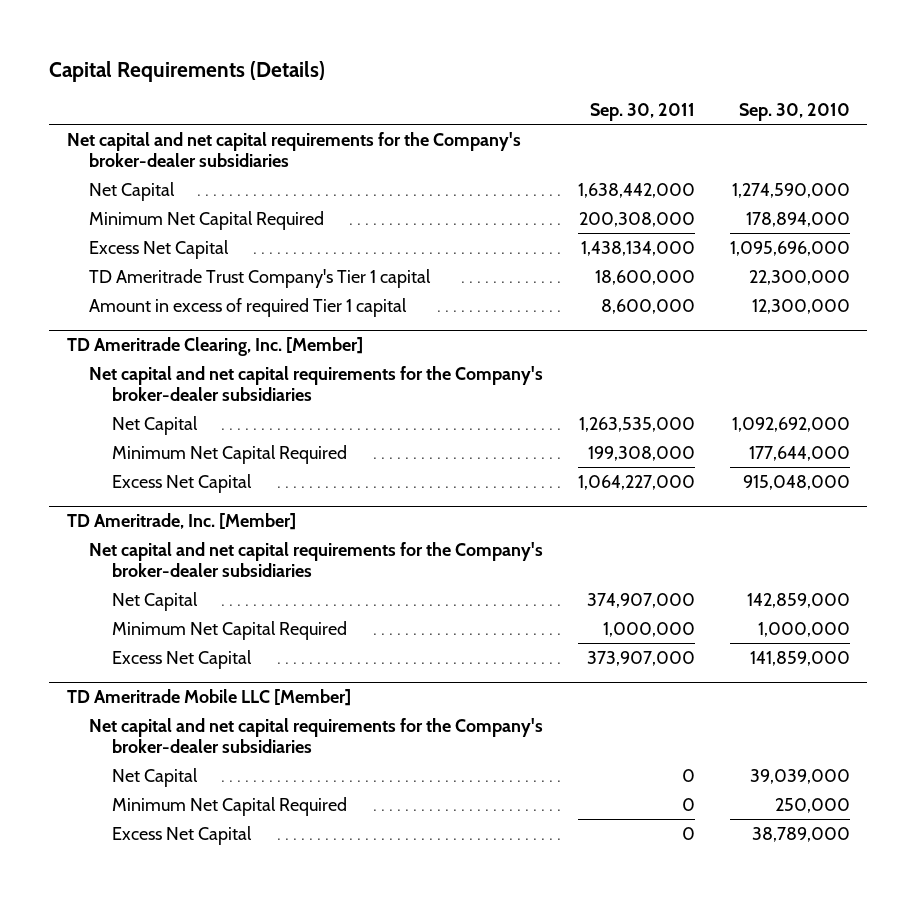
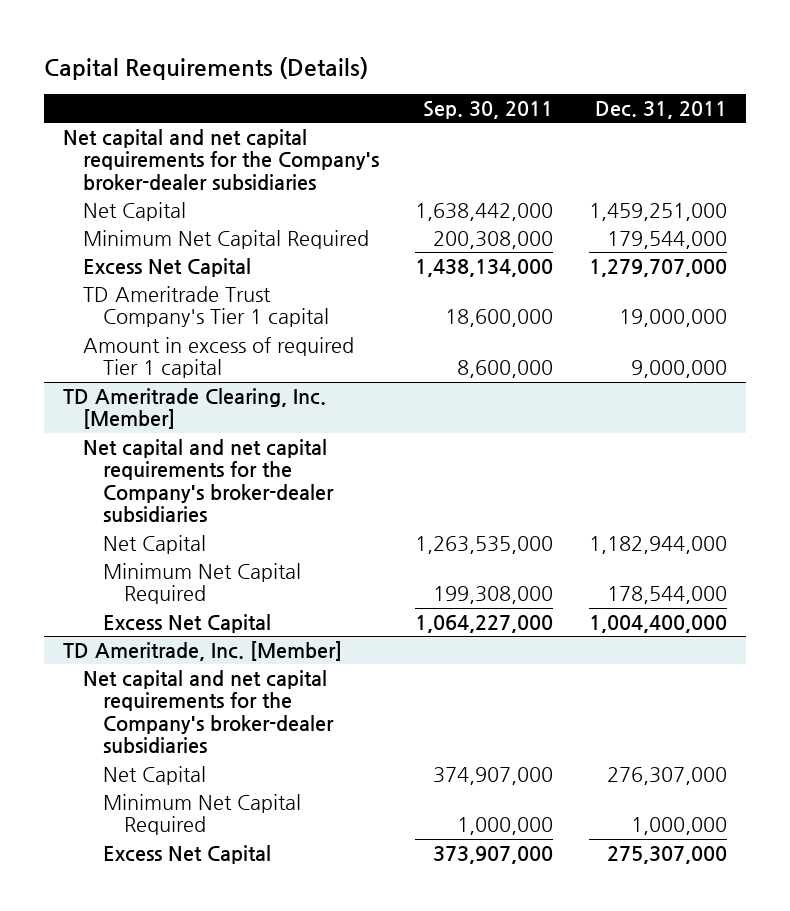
- | Sep. 30, 2011 | Sep. 30, 2010
+ | Sep. 30, 2011 | Dec. 31, 2011
- TD Ameritrade Mobile LLC [Member]
- Net capital and net capital requirements for the Company's broker-dealer subsidiaries
- Net Capital | 0 | 39,039,000
- Minimum Net Capital Required | 0 | 250,000
- Excess Net Capital | 0 | 38,789,000

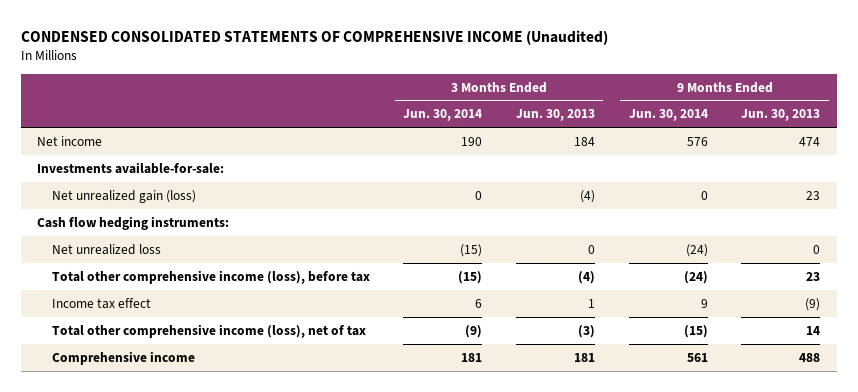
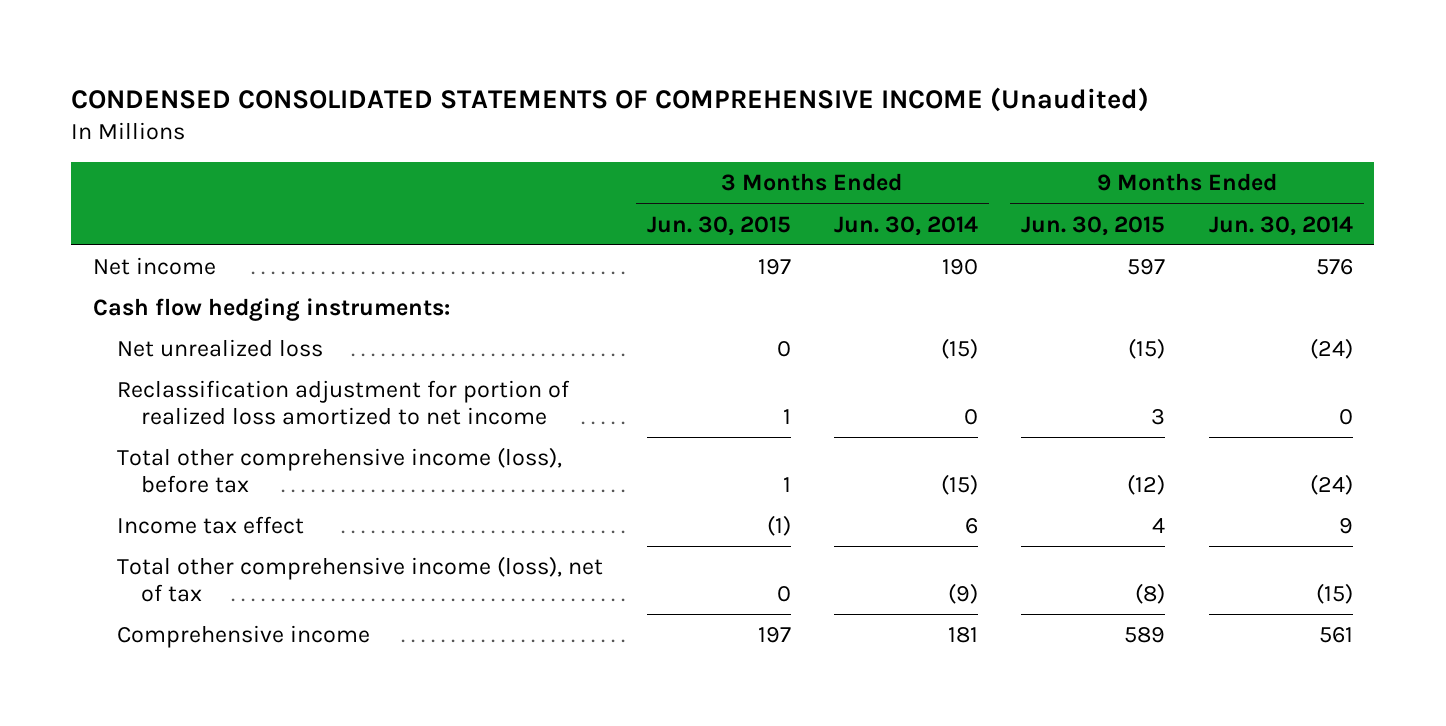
- | 3 Months Ended Jun. 30, 2014 | 3 Months Ended Jun. 30, 2013 | 9 Months Ended Jun. 30, 2014 | 9 Months Ended Jun. 30, 2013
+ | 3 Months Ended Jun. 30, 2015 | 3 Months Ended Jun. 30, 2014 | 9 Months Ended Jun. 30, 2015 | 9 Months Ended Jun. 30, 2014
- Investments available-for-sale:
- Net unrealized gain (loss) | 0 | (4) | 0 | 23
+ Reclassification adjustment for portion of realized loss amortized to net income | 1 | 0 | 3 | 0

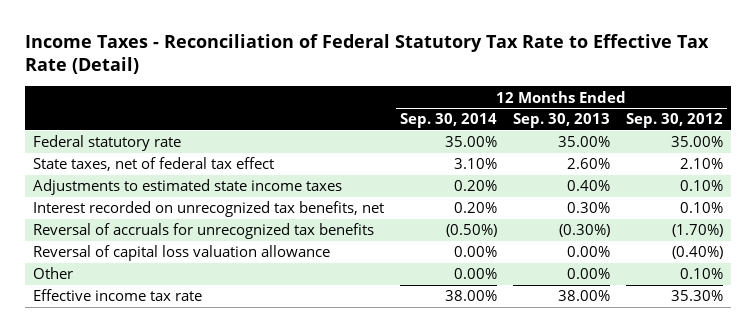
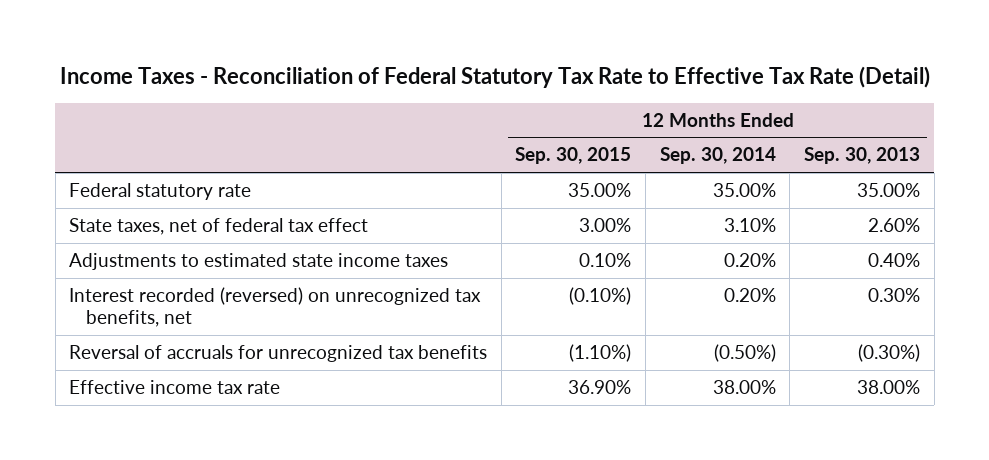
- | 12 Months Ended Sep. 30, 2014 | 12 Months Ended Sep. 30, 2013 | 12 Months Ended Sep. 30, 2012
+ | 12 Months Ended Sep. 30, 2015 | 12 Months Ended Sep. 30, 2014 | 12 Months Ended Sep. 30, 2013
- Interest recorded on unrecognized tax benefits, net | 0.20% | 0.30% | 0.10%
+ Interest recorded (reversed) on unrecognized tax benefits, net | (0.10%) | 0.20% | 0.30%
- Reversal of capital loss valuation allowance | 0.00% | 0.00% | (0.40%)
- Other | 0.00% | 0.00% | 0.10%

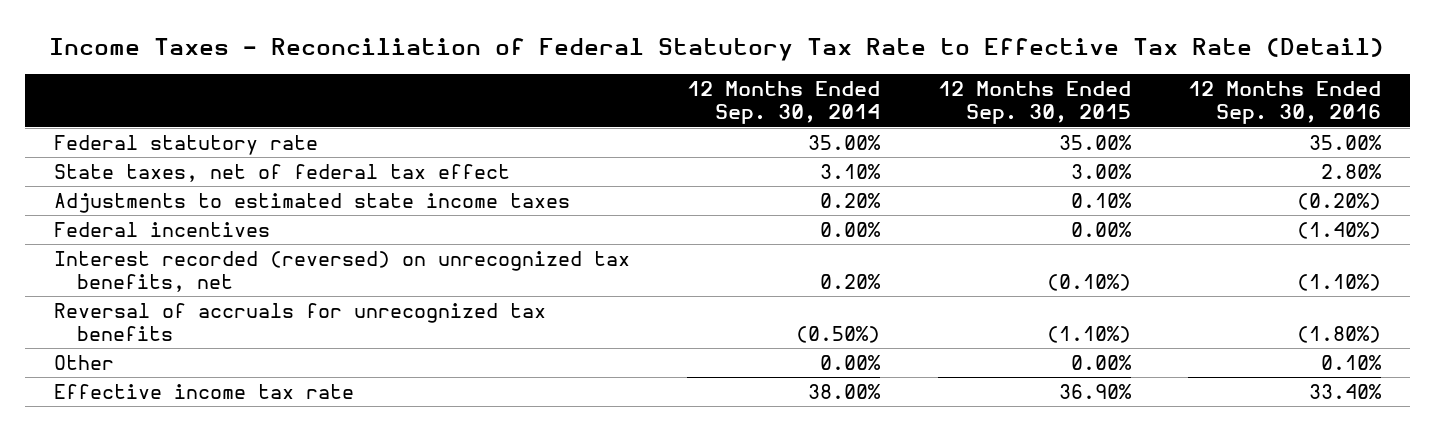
- | 12 Months Ended Sep. 30, 2015 | 12 Months Ended Sep. 30, 2014 | 12 Months Ended Sep. 30, 2013
+ | 12 Months Ended Sep. 30, 2014 | 12 Months Ended Sep. 30, 2015 | 12 Months Ended Sep. 30, 2016
+ Federal incentives | 0.00% | 0.00% | (1.40%)
+ Other | 0.00% | 0.00% | 0.10%

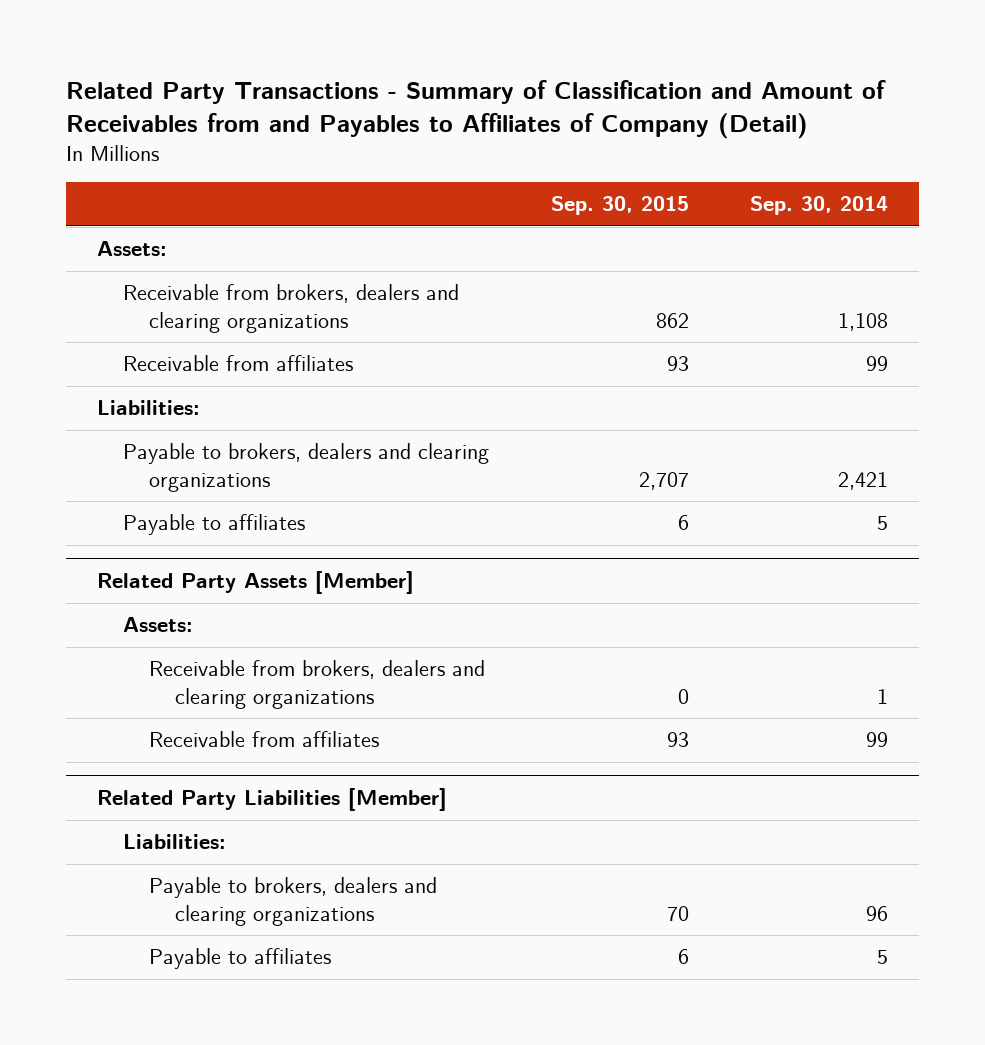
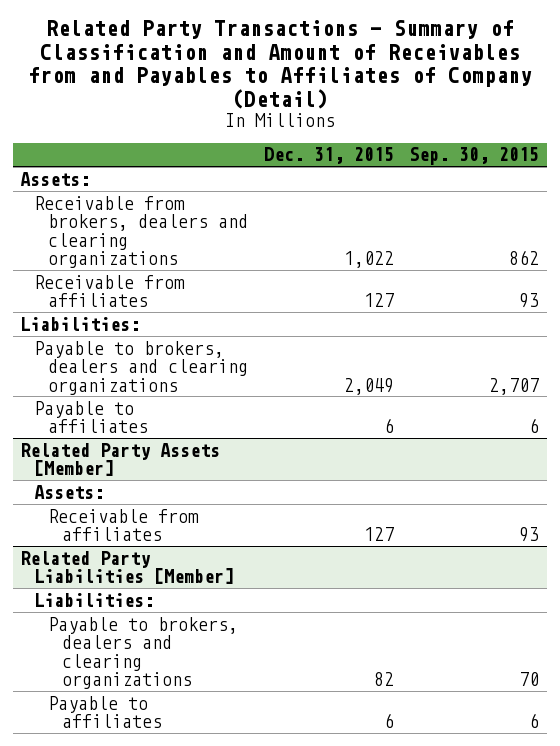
- | Sep. 30, 2015 | Sep. 30, 2014
+ | Dec. 31, 2015 | Sep. 30, 2015
@ Related Party Assets [Member]
- Receivable from brokers, dealers and clearing organizations | 0 | 1

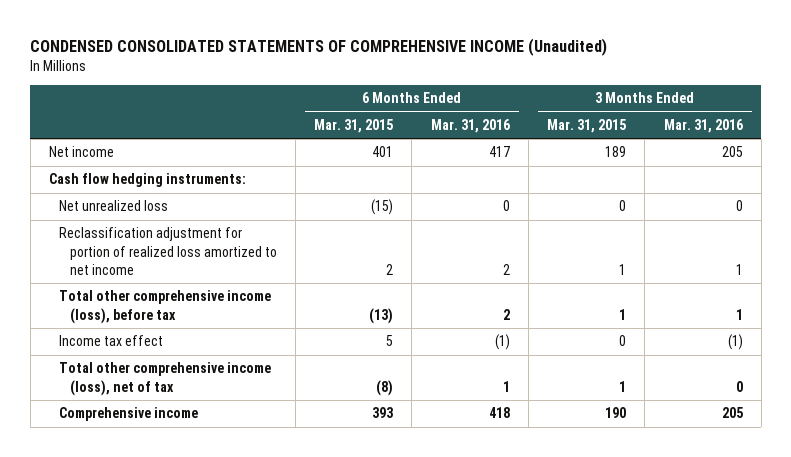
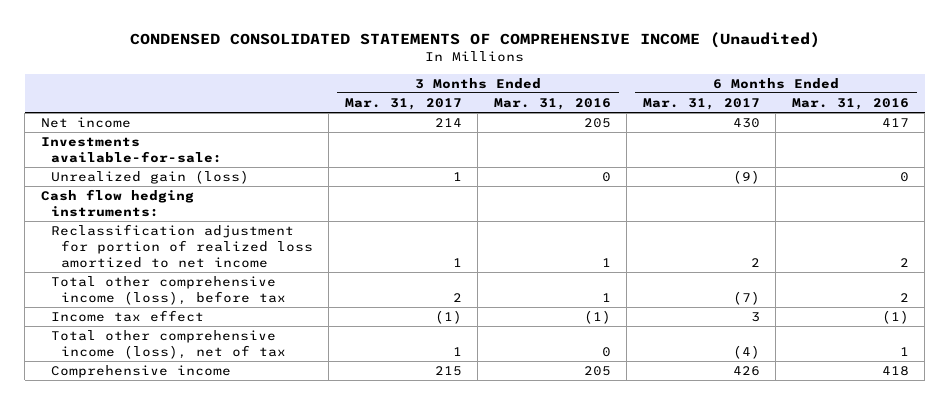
- | 6 Months Ended Mar. 31, 2015 | 6 Months Ended Mar. 31, 2016 | 3 Months Ended Mar. 31, 2015 | 3 Months Ended Mar. 31, 2016
+ | 3 Months Ended Mar. 31, 2017 | 3 Months Ended Mar. 31, 2016 | 6 Months Ended Mar. 31, 2017 | 6 Months Ended Mar. 31, 2016
+ Investments available-for-sale:
+ Unrealized gain (loss) | 1 | 0 | (9) | 0
- Net unrealized loss | (15) | 0 | 0 | 0

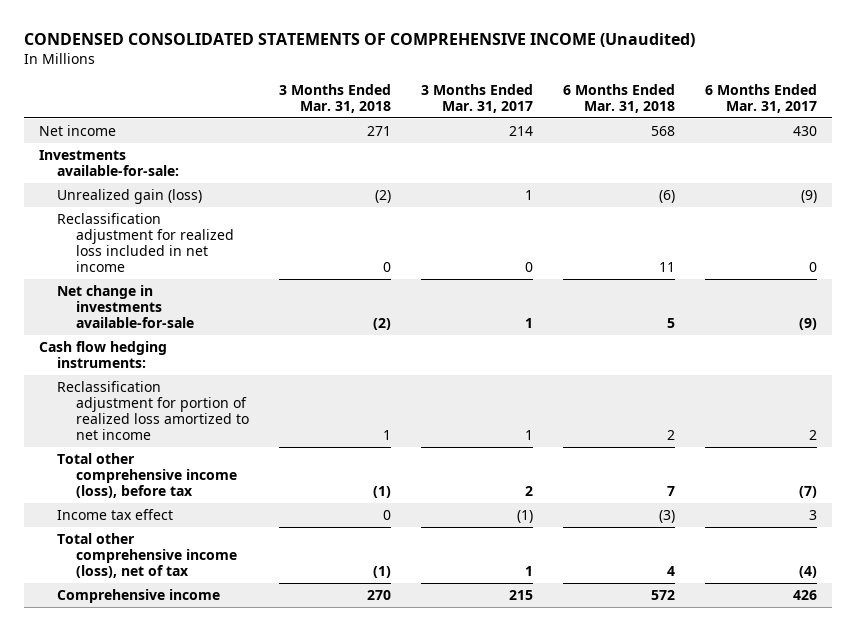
- | 3 Months Ended Mar. 31, 2017 | 3 Months Ended Mar. 31, 2016 | 6 Months Ended Mar. 31, 2017 | 6 Months Ended Mar. 31, 2016
+ | 3 Months Ended Mar. 31, 2018 | 3 Months Ended Mar. 31, 2017 | 6 Months Ended Mar. 31, 2018 | 6 Months Ended Mar. 31, 2017
+ Reclassification adjustment for realized loss included in net income | 0 | 0 | 11 | 0
+ Net change in investments available-for-sale | (2) | 1 | 5 | (9)

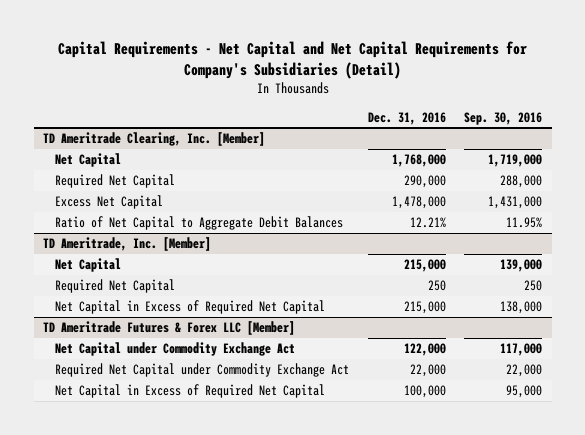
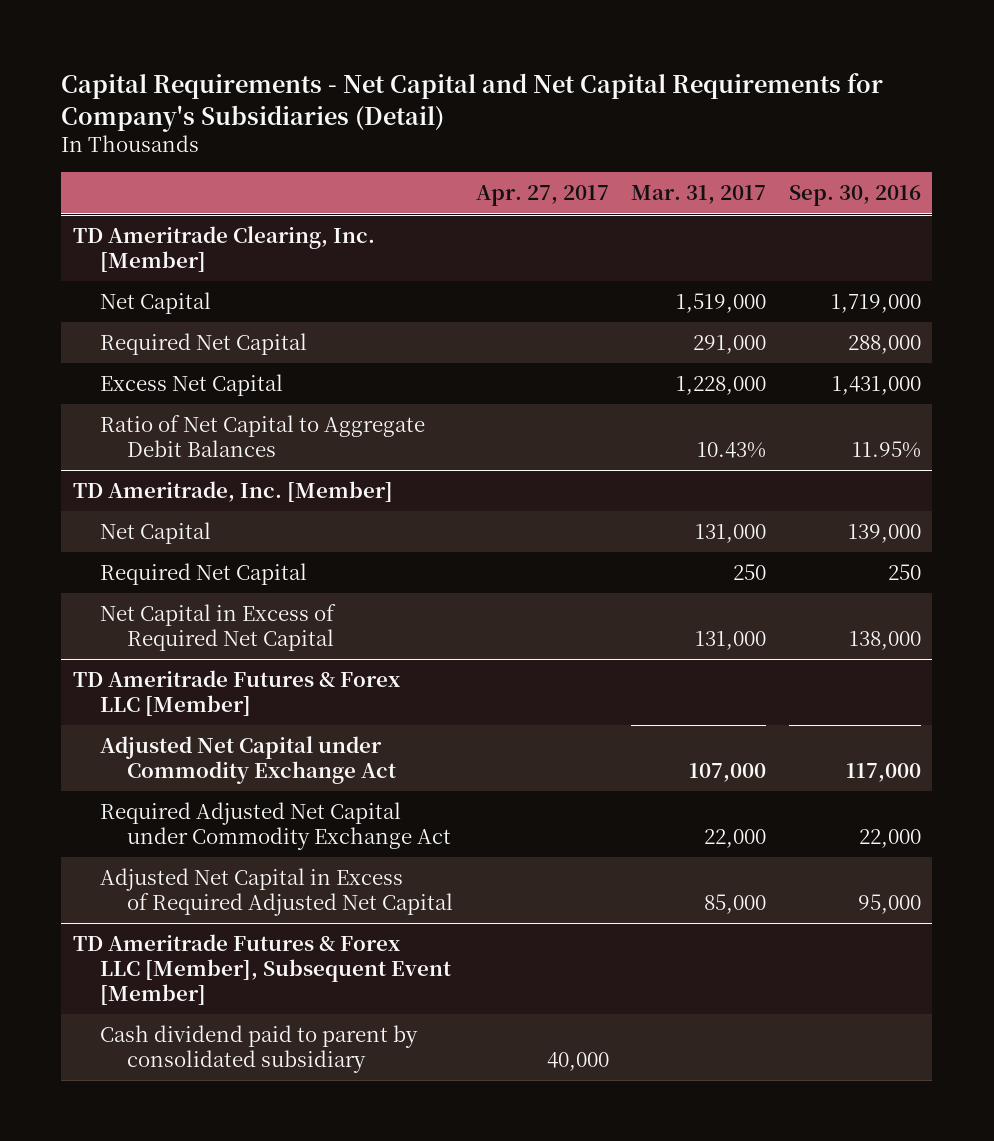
- | Dec. 31, 2016 | Sep. 30, 2016
+ | Apr. 27, 2017 | Mar. 31, 2017 | Sep. 30, 2016
@ TD Ameritrade Futures & Forex LLC [Member]
- Net Capital under Commodity Exchange Act | 122,000 | 117,000
- Required Net Capital under Commodity Exchange Act | 22,000 | 22,000
- Net Capital in Excess of Required Net Capital | 100,000 | 95,000
+ Adjusted Net Capital under Commodity Exchange Act | | 107,000 | 117,000
+ Required Adjusted Net Capital under Commodity Exchange Act | | 22,000 | 22,000
+ Adjusted Net Capital in Excess of Required Adjusted Net Capital | | 85,000 | 95,000
+ TD Ameritrade Futures & Forex LLC [Member], Subsequent Event [Member]
+ Cash dividend paid to parent by consolidated subsidiary | 40,000 | |

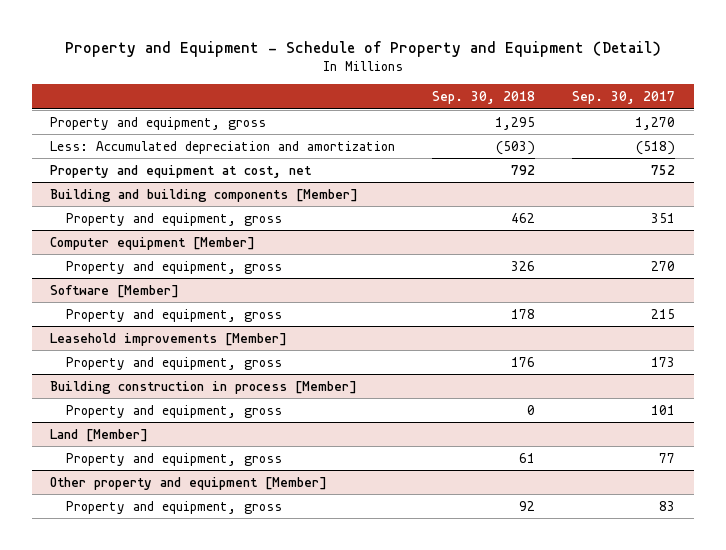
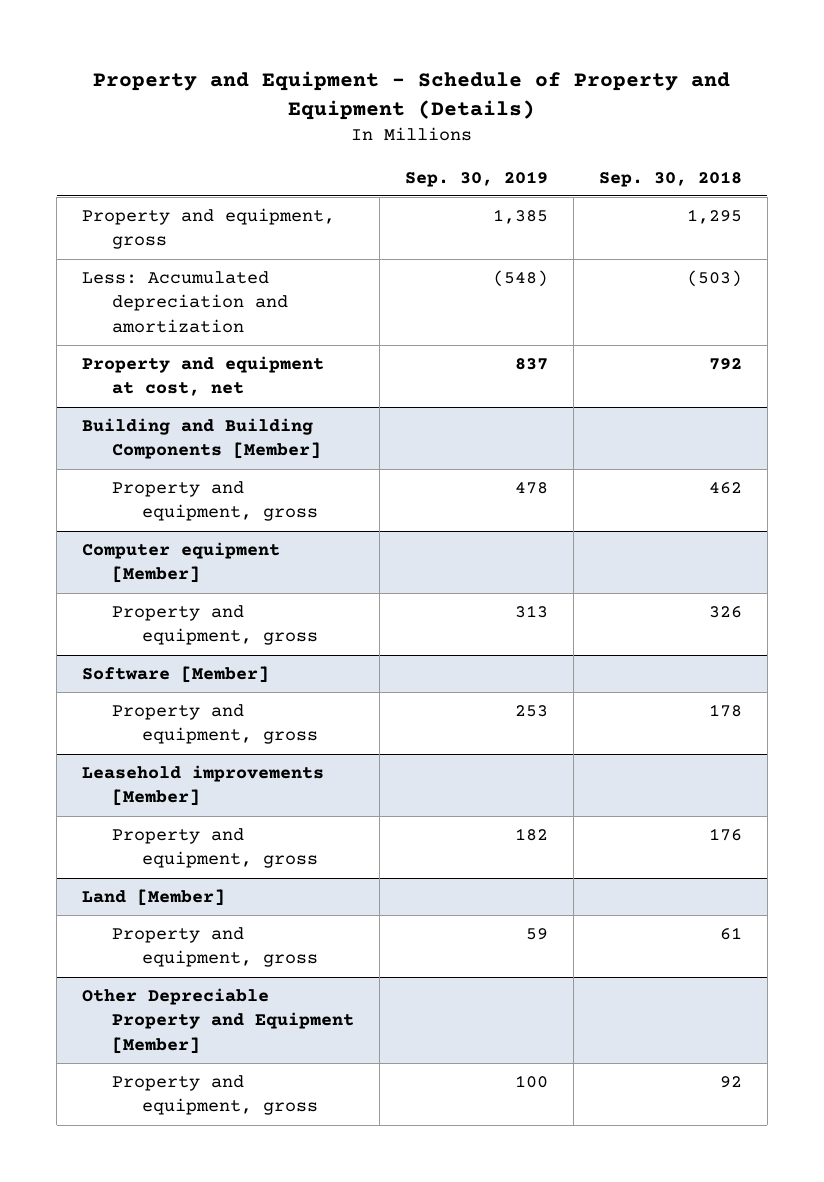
- Property and Equipment - Schedule of Property and Equipment (Detail)
+ Property and Equipment - Schedule of Property and Equipment (Details)
- | Sep. 30, 2018 | Sep. 30, 2017
+ | Sep. 30, 2019 | Sep. 30, 2018
- Building and building components [Member]
+ Building and Building Components [Member]
- Building construction in process [Member]
- Property and equipment, gross | 0 | 101
- Other property and equipment [Member]
+ Other Depreciable Property and Equipment [Member]

